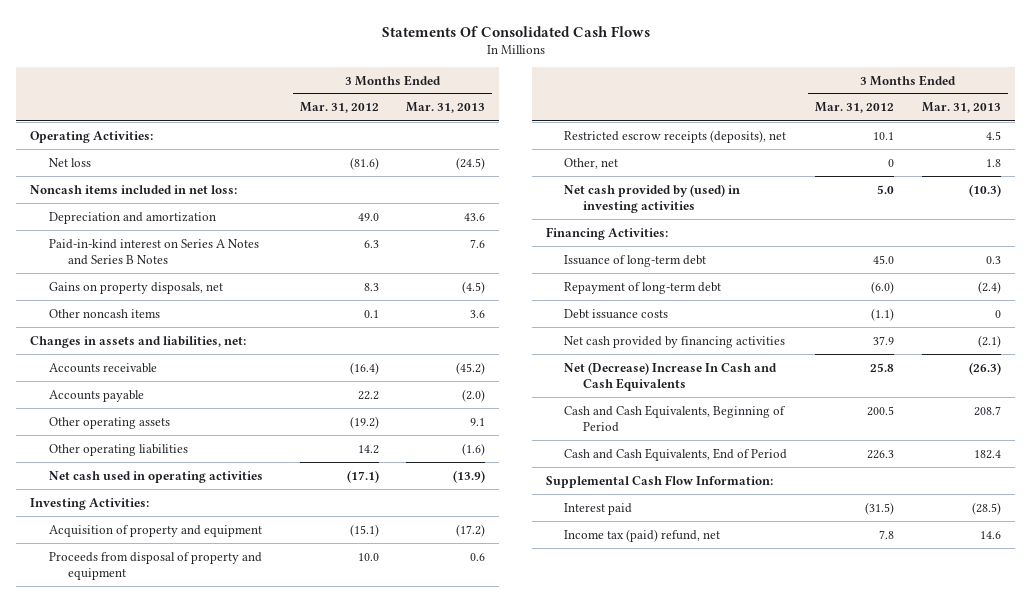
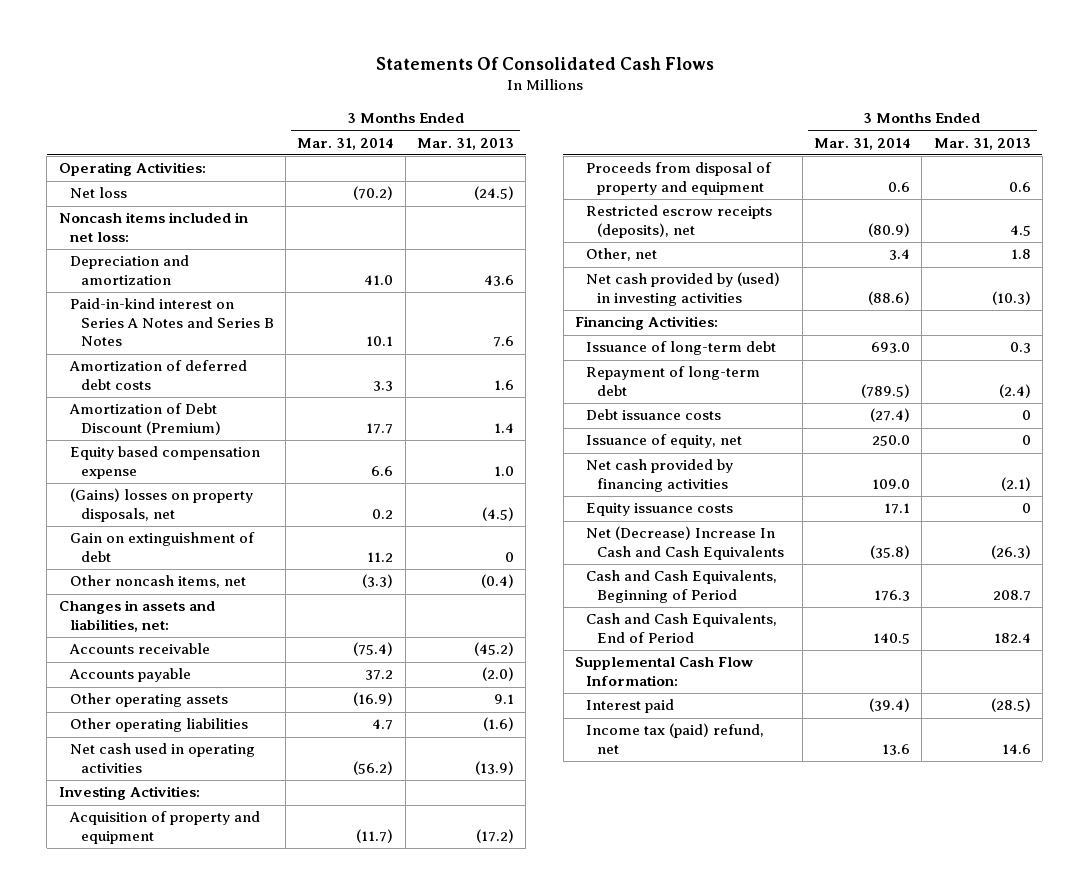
- | 3 Months Ended Mar. 31, 2012 | 3 Months Ended Mar. 31, 2013
+ | 3 Months Ended Mar. 31, 2014 | 3 Months Ended Mar. 31, 2013
- Gains on property disposals, net | 8.3 | (4.5)
- Other noncash items | 0.1 | 3.6
+ Amortization of deferred debt costs | 3.3 | 1.6
+ Amortization of Debt Discount (Premium) | 17.7 | 1.4
+ Equity based compensation expense | 6.6 | 1.0
+ (Gains) losses on property disposals, net | 0.2 | (4.5)
+ Gain on extinguishment of debt | 11.2 | 0
+ Other noncash items, net | (3.3) | (0.4)
+ Issuance of equity, net | 250.0 | 0
+ Equity issuance costs | 17.1 | 0

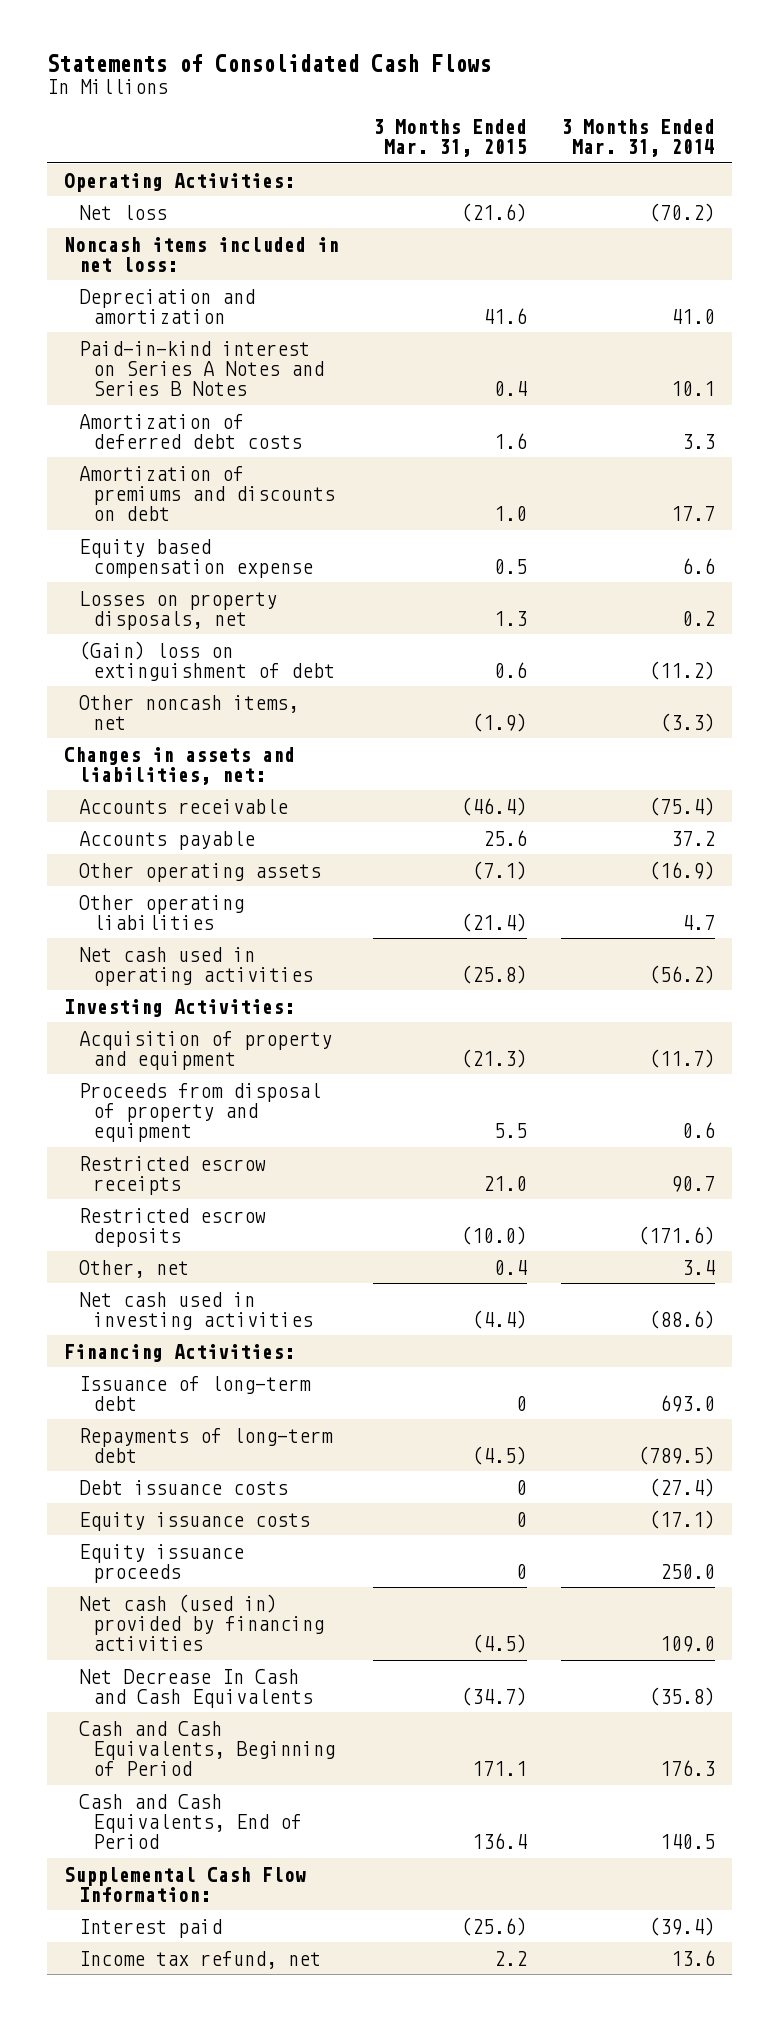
- Statements Of Consolidated Cash Flows
+ Statements of Consolidated Cash Flows
- | 3 Months Ended Mar. 31, 2014 | 3 Months Ended Mar. 31, 2013
+ | 3 Months Ended Mar. 31, 2015 | 3 Months Ended Mar. 31, 2014
- Amortization of Debt Discount (Premium) | 17.7 | 1.4
+ Amortization of premiums and discounts on debt | 1.0 | 17.7
- (Gains) losses on property disposals, net | 0.2 | (4.5)
- Gain on extinguishment of debt | 11.2 | 0
+ Losses on property disposals, net | 1.3 | 0.2
+ (Gain) loss on extinguishment of debt | 0.6 | (11.2)
- Restricted escrow receipts (deposits), net | (80.9) | 4.5
+ Restricted escrow receipts | 21.0 | 90.7
+ Restricted escrow deposits | (10.0) | (171.6)
- Net cash provided by (used) in investing activities | (88.6) | (10.3)
+ Net cash used in investing activities | (4.4) | (88.6)
- Repayment of long-term debt | (789.5) | (2.4)
+ Repayments of long-term debt | (4.5) | (789.5)
- Issuance of equity, net | 250.0 | 0
- Net cash provided by financing activities | 109.0 | (2.1)
- Equity issuance costs | 17.1 | 0
- Net (Decrease) Increase In Cash and Cash Equivalents | (35.8) | (26.3)
+ Equity issuance costs | 0 | (17.1)
+ Equity issuance proceeds | 0 | 250.0
+ Net cash (used in) provided by financing activities | (4.5) | 109.0
+ Net Decrease In Cash and Cash Equivalents | (34.7) | (35.8)
- Income tax (paid) refund, net | 13.6 | 14.6
+ Income tax refund, net | 2.2 | 13.6

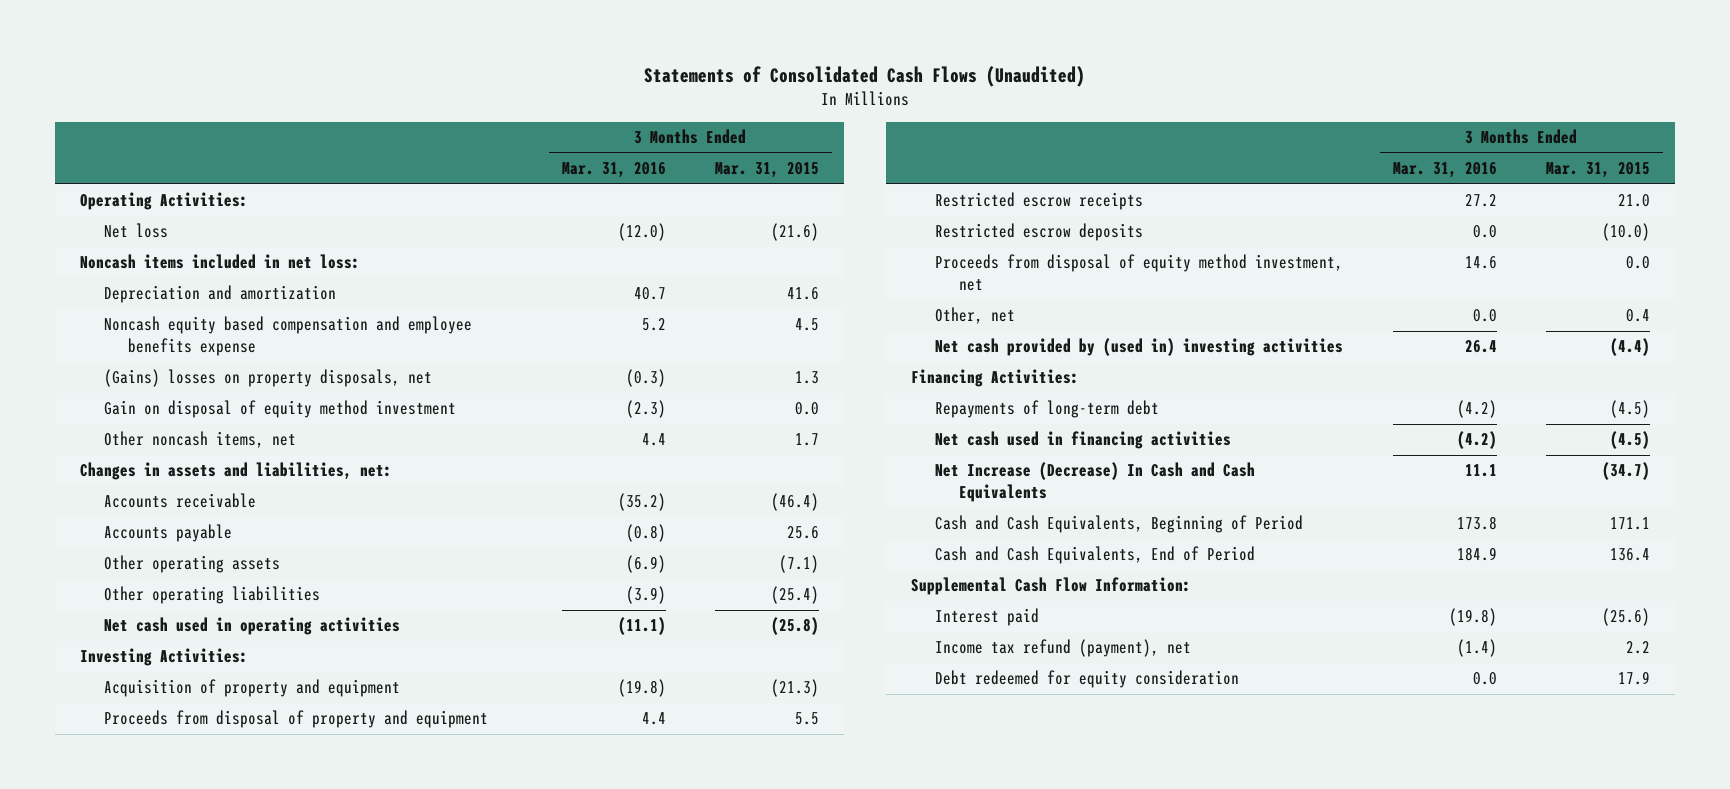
- Statements of Consolidated Cash Flows
+ Statements of Consolidated Cash Flows (Unaudited)
- | 3 Months Ended Mar. 31, 2015 | 3 Months Ended Mar. 31, 2014
+ | 3 Months Ended Mar. 31, 2016 | 3 Months Ended Mar. 31, 2015
- Paid-in-kind interest on Series A Notes and Series B Notes | 0.4 | 10.1
- Amortization of deferred debt costs | 1.6 | 3.3
- Amortization of premiums and discounts on debt | 1.0 | 17.7
- Equity based compensation expense | 0.5 | 6.6
- Losses on property disposals, net | 1.3 | 0.2
- (Gain) loss on extinguishment of debt | 0.6 | (11.2)
- Other noncash items, net | (1.9) | (3.3)
+ Noncash equity based compensation and employee benefits expense | 5.2 | 4.5
+ (Gains) losses on property disposals, net | (0.3) | 1.3
+ Gain on disposal of equity method investment | (2.3) | 0.0
+ Other noncash items, net | 4.4 | 1.7
- Other operating liabilities | (21.4) | 4.7
+ Other operating liabilities | (3.9) | (25.4)
+ Proceeds from disposal of equity method investment, net | 14.6 | 0.0
- Net cash used in investing activities | (4.4) | (88.6)
+ Net cash provided by (used in) investing activities | 26.4 | (4.4)
- Issuance of long-term debt | 0 | 693.0
- Debt issuance costs | 0 | (27.4)
- Equity issuance costs | 0 | (17.1)
- Equity issuance proceeds | 0 | 250.0
- Net cash (used in) provided by financing activities | (4.5) | 109.0
- Net Decrease In Cash and Cash Equivalents | (34.7) | (35.8)
+ Net cash used in financing activities | (4.2) | (4.5)
+ Net Increase (Decrease) In Cash and Cash Equivalents | 11.1 | (34.7)
- Income tax refund, net | 2.2 | 13.6
+ Income tax refund (payment), net | (1.4) | 2.2
+ Debt redeemed for equity consideration | 0.0 | 17.9

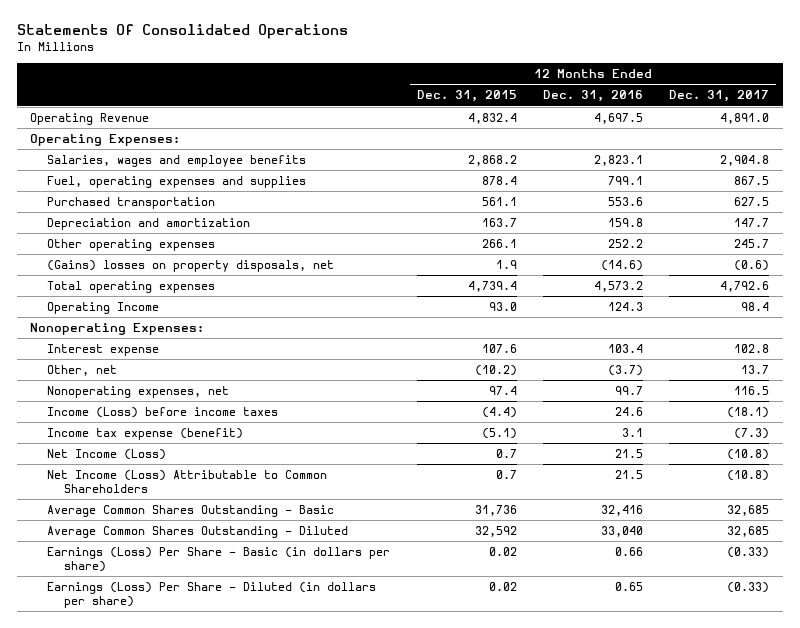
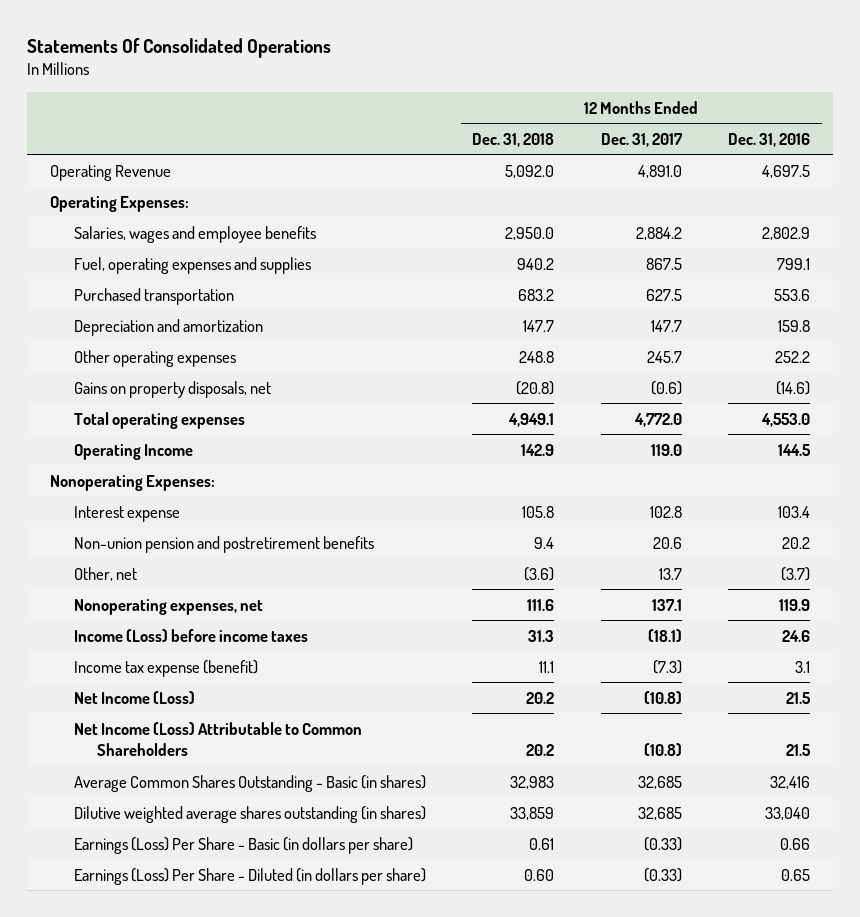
- | 12 Months Ended Dec. 31, 2015 | 12 Months Ended Dec. 31, 2016 | 12 Months Ended Dec. 31, 2017
+ | 12 Months Ended Dec. 31, 2018 | 12 Months Ended Dec. 31, 2017 | 12 Months Ended Dec. 31, 2016
- Salaries, wages and employee benefits | 2,868.2 | 2,823.1 | 2,904.8
+ Salaries, wages and employee benefits | 2,950.0 | 2,884.2 | 2,802.9
- (Gains) losses on property disposals, net | 1.9 | (14.6) | (0.6)
- Total operating expenses | 4,739.4 | 4,573.2 | 4,792.6
- Operating Income | 93.0 | 124.3 | 98.4
+ Gains on property disposals, net | (20.8) | (0.6) | (14.6)
+ Total operating expenses | 4,949.1 | 4,772.0 | 4,553.0
+ Operating Income | 142.9 | 119.0 | 144.5
+ Non-union pension and postretirement benefits | 9.4 | 20.6 | 20.2
- Nonoperating expenses, net | 97.4 | 99.7 | 116.5
+ Nonoperating expenses, net | 111.6 | 137.1 | 119.9
- Average Common Shares Outstanding - Basic | 31,736 | 32,416 | 32,685
- Average Common Shares Outstanding - Diluted | 32,592 | 33,040 | 32,685
+ Average Common Shares Outstanding - Basic (in shares) | 32,983 | 32,685 | 32,416
+ Dilutive weighted average shares outstanding (in shares) | 33,859 | 32,685 | 33,040

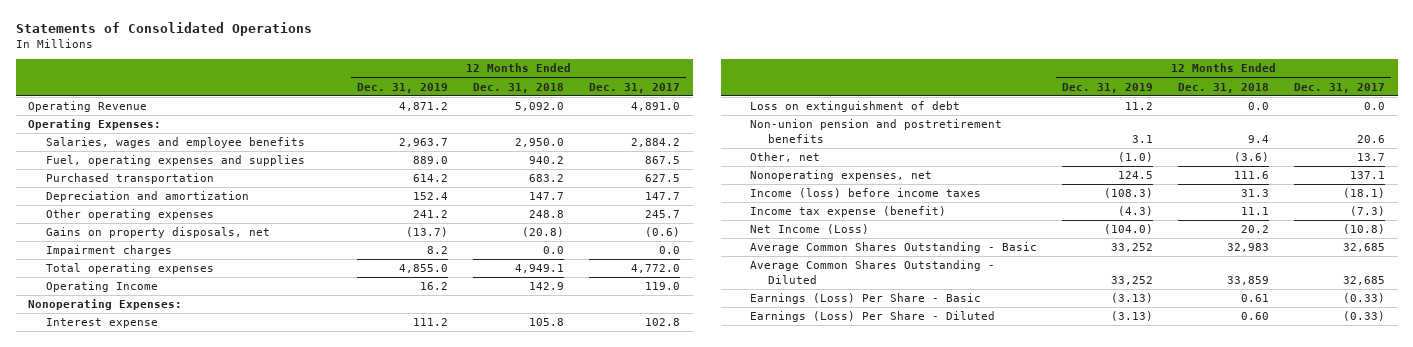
- Statements Of Consolidated Operations
+ Statements of Consolidated Operations
- | 12 Months Ended Dec. 31, 2018 | 12 Months Ended Dec. 31, 2017 | 12 Months Ended Dec. 31, 2016
+ | 12 Months Ended Dec. 31, 2019 | 12 Months Ended Dec. 31, 2018 | 12 Months Ended Dec. 31, 2017
+ Impairment charges | 8.2 | 0.0 | 0.0
+ Loss on extinguishment of debt | 11.2 | 0.0 | 0.0
- Income (Loss) before income taxes | 31.3 | (18.1) | 24.6
+ Income (loss) before income taxes | (108.3) | 31.3 | (18.1)
- Net Income (Loss) Attributable to Common Shareholders | 20.2 | (10.8) | 21.5
- Average Common Shares Outstanding - Basic (in shares) | 32,983 | 32,685 | 32,416
- Dilutive weighted average shares outstanding (in shares) | 33,859 | 32,685 | 33,040
- Earnings (Loss) Per Share - Basic (in dollars per share) | 0.61 | (0.33) | 0.66
- Earnings (Loss) Per Share - Diluted (in dollars per share) | 0.60 | (0.33) | 0.65
+ Average Common Shares Outstanding - Basic | 33,252 | 32,983 | 32,685
+ Average Common Shares Outstanding - Diluted | 33,252 | 33,859 | 32,685
+ Earnings (Loss) Per Share - Basic | (3.13) | 0.61 | (0.33)
+ Earnings (Loss) Per Share - Diluted | (3.13) | 0.60 | (0.33)

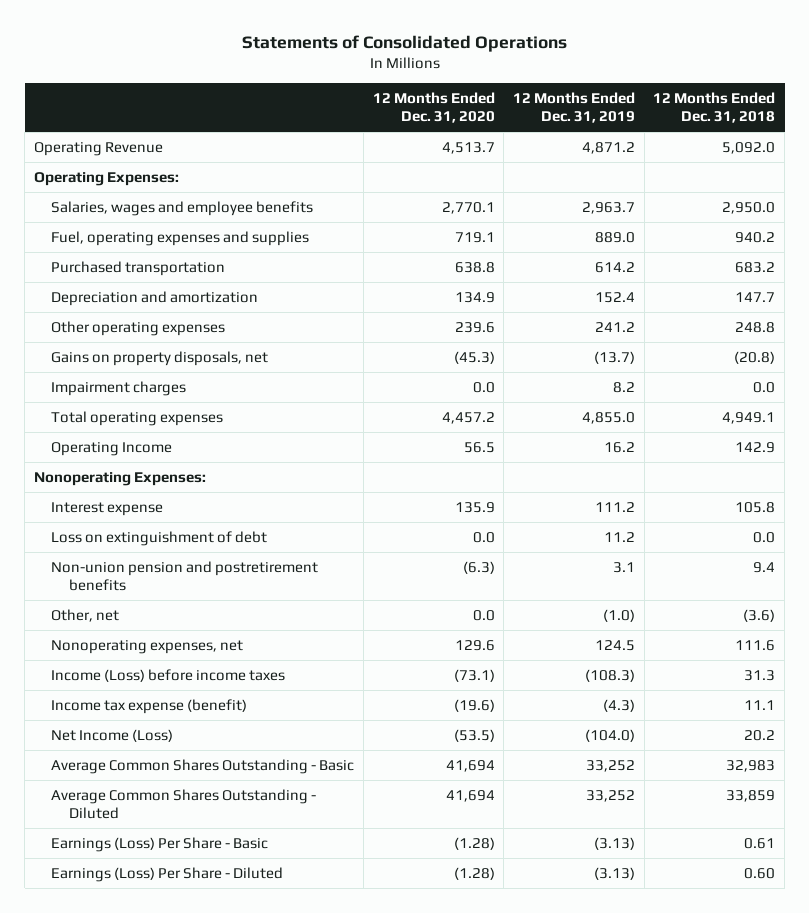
- | 12 Months Ended Dec. 31, 2019 | 12 Months Ended Dec. 31, 2018 | 12 Months Ended Dec. 31, 2017
+ | 12 Months Ended Dec. 31, 2020 | 12 Months Ended Dec. 31, 2019 | 12 Months Ended Dec. 31, 2018
- Income (loss) before income taxes | (108.3) | 31.3 | (18.1)
+ Income (Loss) before income taxes | (73.1) | (108.3) | 31.3

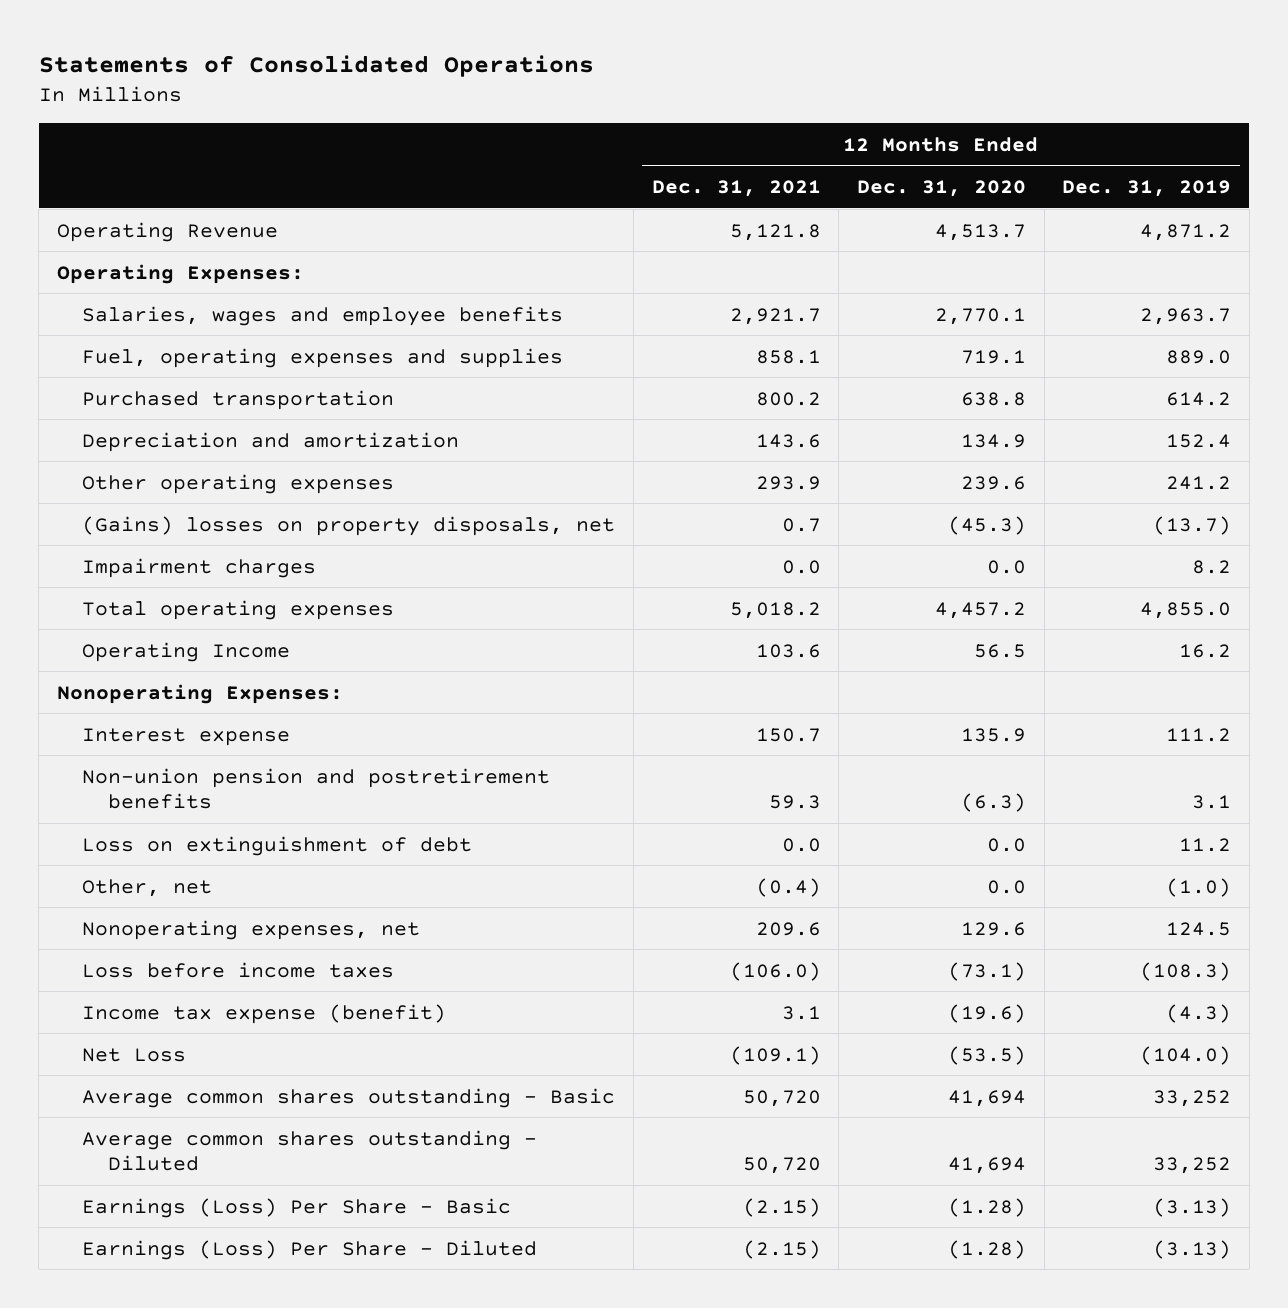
- | 12 Months Ended Dec. 31, 2020 | 12 Months Ended Dec. 31, 2019 | 12 Months Ended Dec. 31, 2018
+ | 12 Months Ended Dec. 31, 2021 | 12 Months Ended Dec. 31, 2020 | 12 Months Ended Dec. 31, 2019
- Gains on property disposals, net | (45.3) | (13.7) | (20.8)
+ (Gains) losses on property disposals, net | 0.7 | (45.3) | (13.7)
moved down: Loss on extinguishment of debt | 0.0 | 0.0 | 11.2
- Income (Loss) before income taxes | (73.1) | (108.3) | 31.3
+ Loss before income taxes | (106.0) | (73.1) | (108.3)
- Net Income (Loss) | (53.5) | (104.0) | 20.2
- Average Common Shares Outstanding - Basic | 41,694 | 33,252 | 32,983
- Average Common Shares Outstanding - Diluted | 41,694 | 33,252 | 33,859
+ Net Loss | (109.1) | (53.5) | (104.0)
+ Average common shares outstanding - Basic | 50,720 | 41,694 | 33,252
+ Average common shares outstanding - Diluted | 50,720 | 41,694 | 33,252

